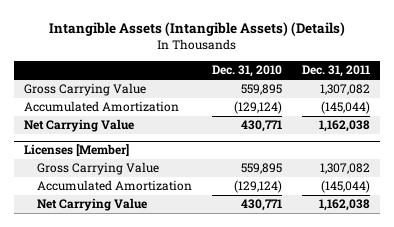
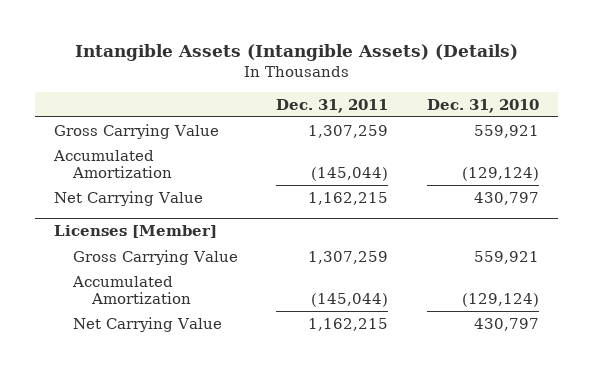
- | Dec. 31, 2010 | Dec. 31, 2011
+ | Dec. 31, 2011 | Dec. 31, 2010
- Gross Carrying Value | 559,895 | 1,307,082
+ Gross Carrying Value | 1,307,259 | 559,921
- Net Carrying Value | 430,771 | 1,162,038
+ Net Carrying Value | 1,162,215 | 430,797
@ Licenses [Member]
- Gross Carrying Value | 559,895 | 1,307,082
+ Gross Carrying Value | 1,307,259 | 559,921
- Net Carrying Value | 430,771 | 1,162,038
+ Net Carrying Value | 1,162,215 | 430,797

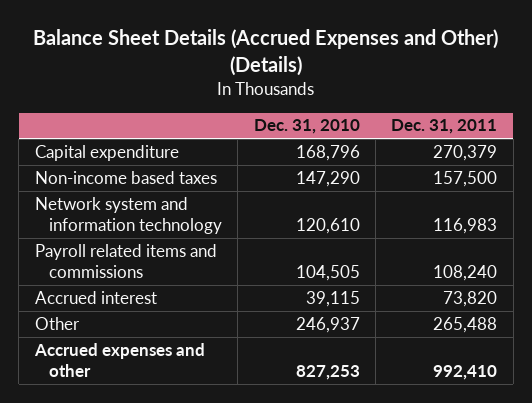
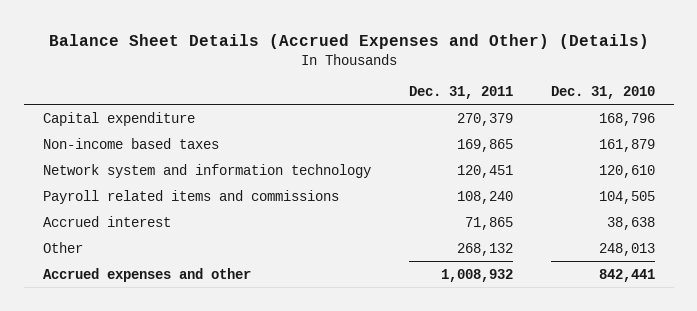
- | Dec. 31, 2010 | Dec. 31, 2011
+ | Dec. 31, 2011 | Dec. 31, 2010
- Non-income based taxes | 147,290 | 157,500
- Network system and information technology | 120,610 | 116,983
+ Non-income based taxes | 169,865 | 161,879
+ Network system and information technology | 120,451 | 120,610
- Accrued interest | 39,115 | 73,820
- Other | 246,937 | 265,488
- Accrued expenses and other | 827,253 | 992,410
+ Accrued interest | 71,865 | 38,638
+ Other | 268,132 | 248,013
+ Accrued expenses and other | 1,008,932 | 842,441

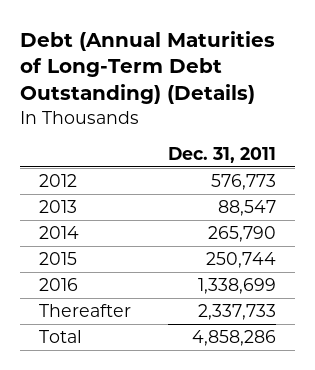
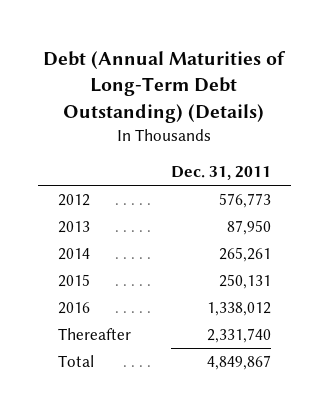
- 2013 | 88,547
- 2014 | 265,790
- 2015 | 250,744
- 2016 | 1,338,699
- Thereafter | 2,337,733
- Total | 4,858,286
+ 2013 | 87,950
+ 2014 | 265,261
+ 2015 | 250,131
+ 2016 | 1,338,012
+ Thereafter | 2,331,740
+ Total | 4,849,867

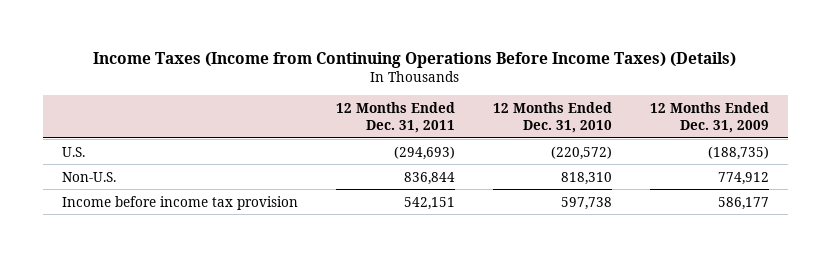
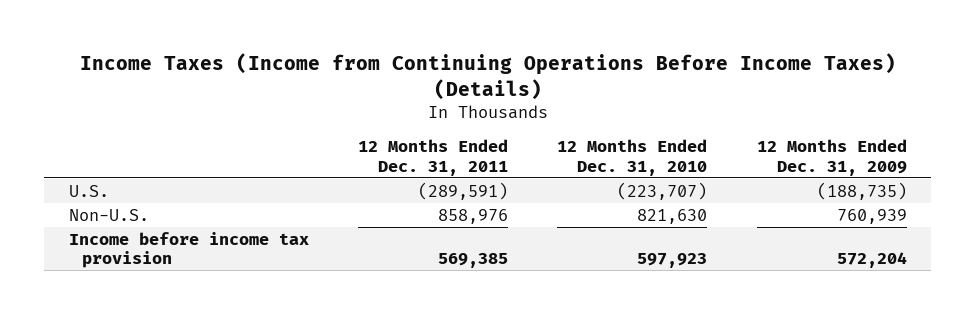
- U.S. | (294,693) | (220,572) | (188,735)
- Non-U.S. | 836,844 | 818,310 | 774,912
- Income before income tax provision | 542,151 | 597,738 | 586,177
+ U.S. | (289,591) | (223,707) | (188,735)
+ Non-U.S. | 858,976 | 821,630 | 760,939
+ Income before income tax provision | 569,385 | 597,923 | 572,204

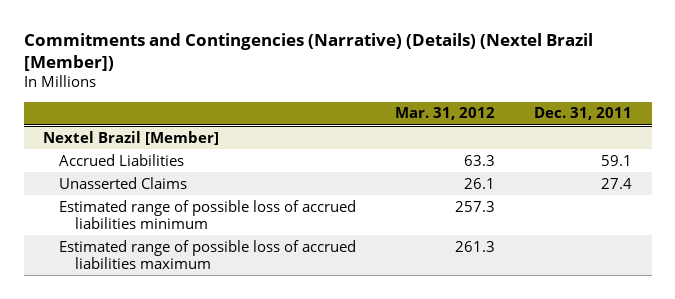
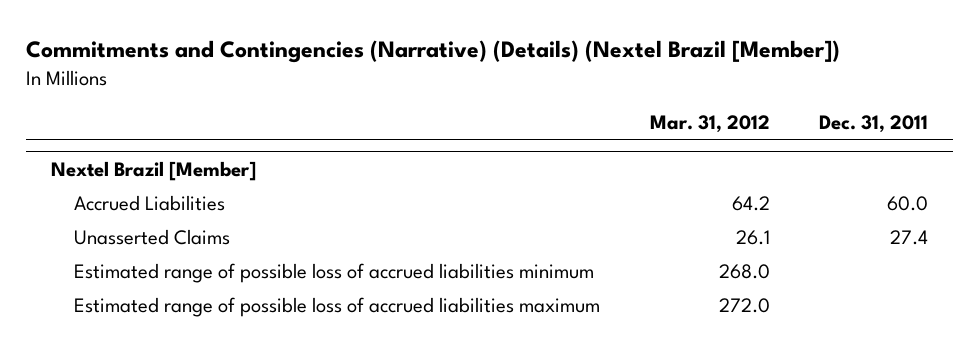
@ Nextel Brazil [Member]
- Accrued Liabilities | 63.3 | 59.1
+ Accrued Liabilities | 64.2 | 60.0
- Estimated range of possible loss of accrued liabilities minimum | 257.3 |
- Estimated range of possible loss of accrued liabilities maximum | 261.3 |
+ Estimated range of possible loss of accrued liabilities minimum | 268.0 |
+ Estimated range of possible loss of accrued liabilities maximum | 272.0 |

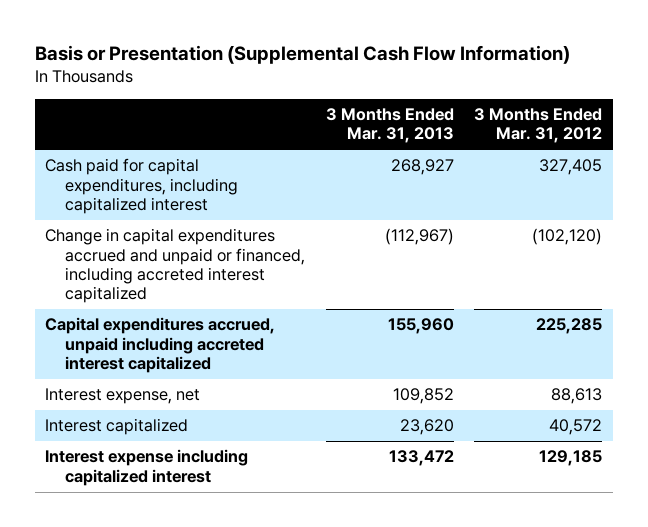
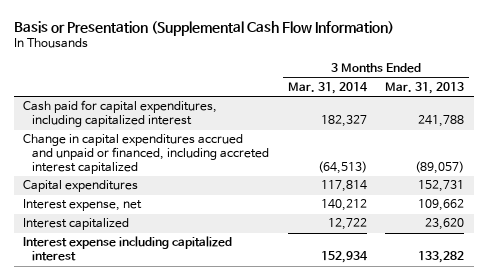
- | 3 Months Ended Mar. 31, 2013 | 3 Months Ended Mar. 31, 2012
+ | 3 Months Ended Mar. 31, 2014 | 3 Months Ended Mar. 31, 2013
- Cash paid for capital expenditures, including capitalized interest | 268,927 | 327,405
- Change in capital expenditures accrued and unpaid or financed, including accreted interest capitalized | (112,967) | (102,120)
- Capital expenditures accrued, unpaid including accreted interest capitalized | 155,960 | 225,285
- Interest expense, net | 109,852 | 88,613
+ Cash paid for capital expenditures, including capitalized interest | 182,327 | 241,788
+ Change in capital expenditures accrued and unpaid or financed, including accreted interest capitalized | (64,513) | (89,057)
+ Capital expenditures | 117,814 | 152,731
+ Interest expense, net | 140,212 | 109,662
- Interest expense including capitalized interest | 133,472 | 129,185
+ Interest expense including capitalized interest | 152,934 | 133,282

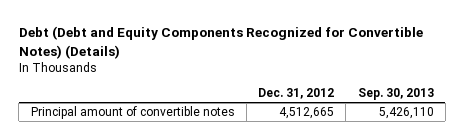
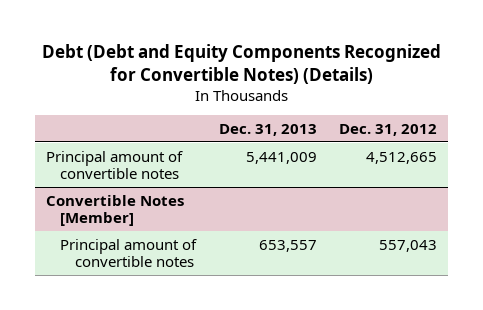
- | Dec. 31, 2012 | Sep. 30, 2013
+ | Dec. 31, 2013 | Dec. 31, 2012
+ Convertible Notes [Member]
+ Principal amount of convertible notes | 653,557 | 557,043

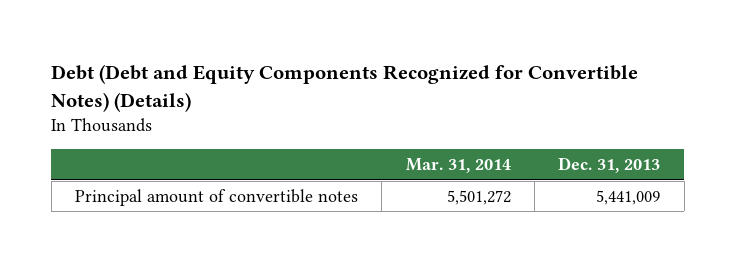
- | Dec. 31, 2013 | Dec. 31, 2012
+ | Mar. 31, 2014 | Dec. 31, 2013
- Convertible Notes [Member]
- Principal amount of convertible notes | 653,557 | 557,043

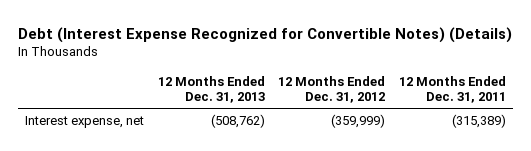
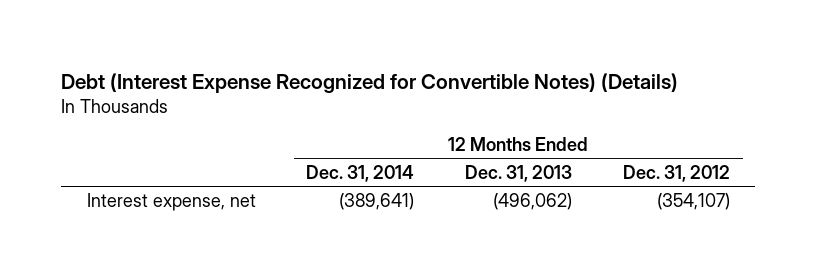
- | 12 Months Ended Dec. 31, 2013 | 12 Months Ended Dec. 31, 2012 | 12 Months Ended Dec. 31, 2011
+ | 12 Months Ended Dec. 31, 2014 | 12 Months Ended Dec. 31, 2013 | 12 Months Ended Dec. 31, 2012
- Interest expense, net | (508,762) | (359,999) | (315,389)
+ Interest expense, net | (389,641) | (496,062) | (354,107)

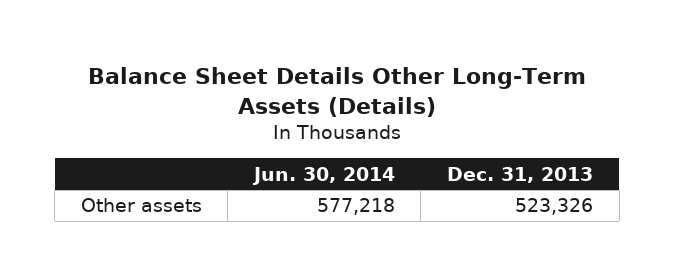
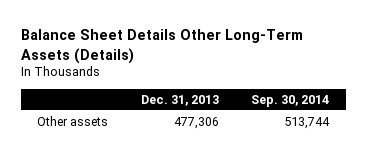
- | Jun. 30, 2014 | Dec. 31, 2013
+ | Dec. 31, 2013 | Sep. 30, 2014
- Other assets | 577,218 | 523,326
+ Other assets | 477,306 | 513,744

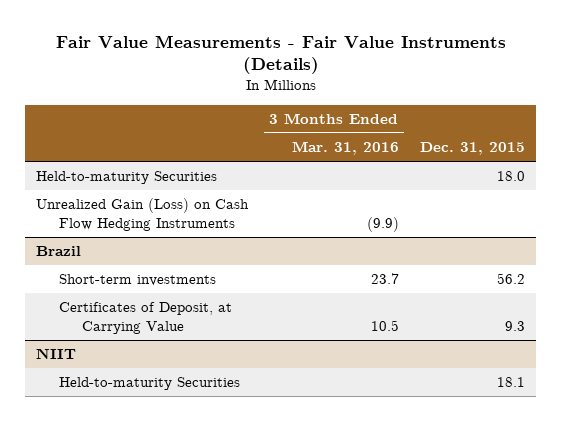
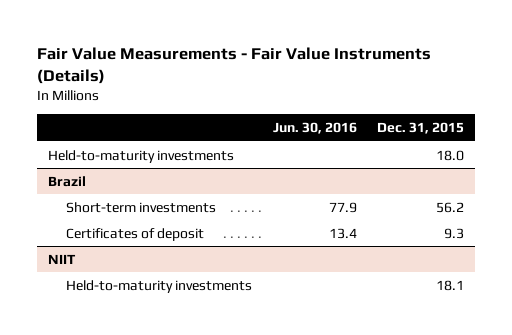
- | 3 Months Ended Mar. 31, 2016 | Dec. 31, 2015
+ | Jun. 30, 2016 | Dec. 31, 2015
- Held-to-maturity Securities | | 18.0
- Unrealized Gain (Loss) on Cash Flow Hedging Instruments | (9.9) |
+ Held-to-maturity investments | | 18.0
@ Brazil
- Certificates of Deposit, at Carrying Value | 10.5 | 9.3
+ Certificates of deposit | 13.4 | 9.3
@ NIIT
- Held-to-maturity Securities | | 18.1
+ Held-to-maturity investments | | 18.1

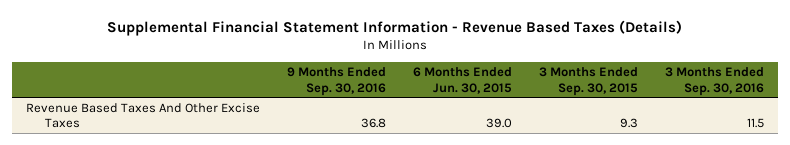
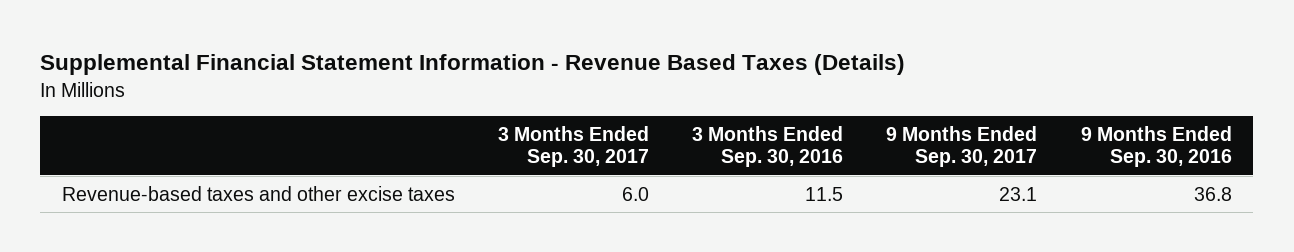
- | 9 Months Ended Sep. 30, 2016 | 6 Months Ended Jun. 30, 2015 | 3 Months Ended Sep. 30, 2015 | 3 Months Ended Sep. 30, 2016
+ | 3 Months Ended Sep. 30, 2017 | 3 Months Ended Sep. 30, 2016 | 9 Months Ended Sep. 30, 2017 | 9 Months Ended Sep. 30, 2016
- Revenue Based Taxes And Other Excise Taxes | 36.8 | 39.0 | 9.3 | 11.5
+ Revenue-based taxes and other excise taxes | 6.0 | 11.5 | 23.1 | 36.8

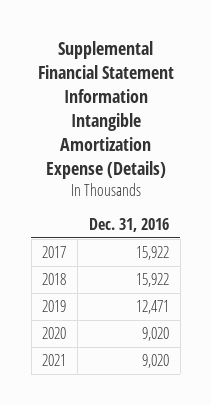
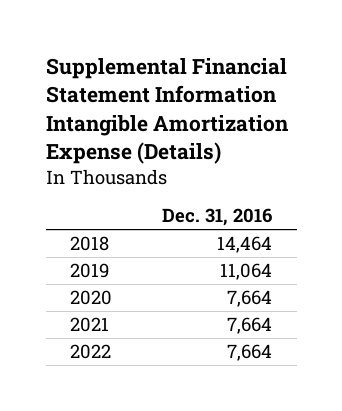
- 2017 | 15,922
- 2018 | 15,922
- 2019 | 12,471
- 2020 | 9,020
- 2021 | 9,020
+ 2018 | 14,464
+ 2019 | 11,064
+ 2020 | 7,664
+ 2021 | 7,664
+ 2022 | 7,664

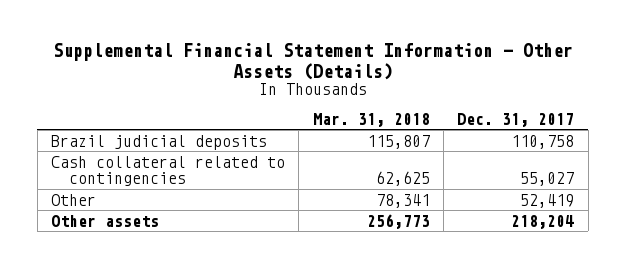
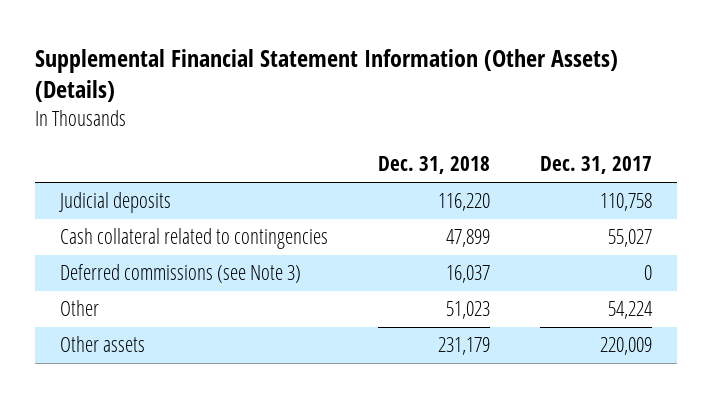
- Supplemental Financial Statement Information - Other Assets (Details)
+ Supplemental Financial Statement Information (Other Assets) (Details)
- | Mar. 31, 2018 | Dec. 31, 2017
+ | Dec. 31, 2018 | Dec. 31, 2017
- Brazil judicial deposits | 115,807 | 110,758
+ Judicial deposits | 116,220 | 110,758
- Other | 78,341 | 52,419
- Other assets | 256,773 | 218,204
+ Deferred commissions (see Note 3) | 16,037 | 0
+ Other | 51,023 | 54,224
+ Other assets | 231,179 | 220,009

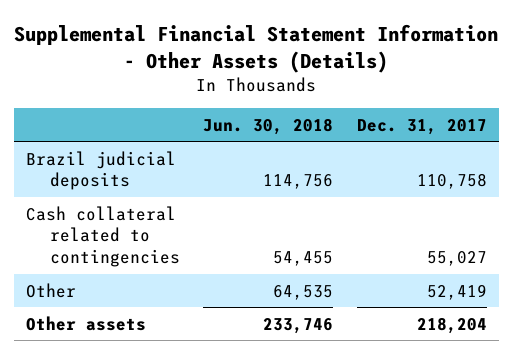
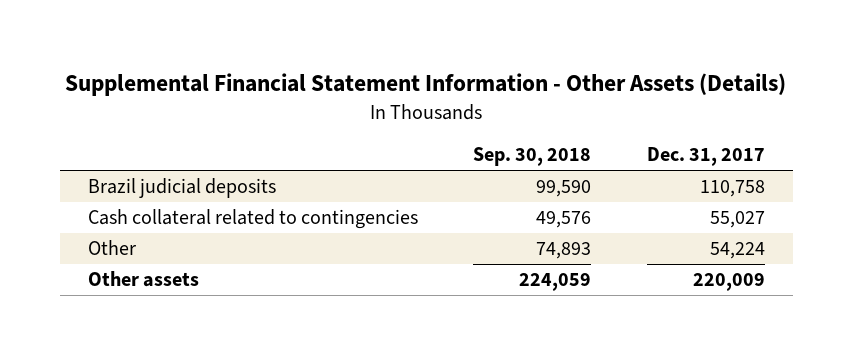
- | Jun. 30, 2018 | Dec. 31, 2017
+ | Sep. 30, 2018 | Dec. 31, 2017
- Other | 64,535 | 52,419
- Other assets | 233,746 | 218,204
+ Other | 74,893 | 54,224
+ Other assets | 224,059 | 220,009

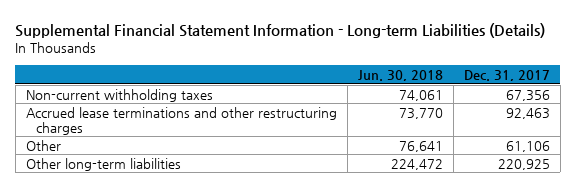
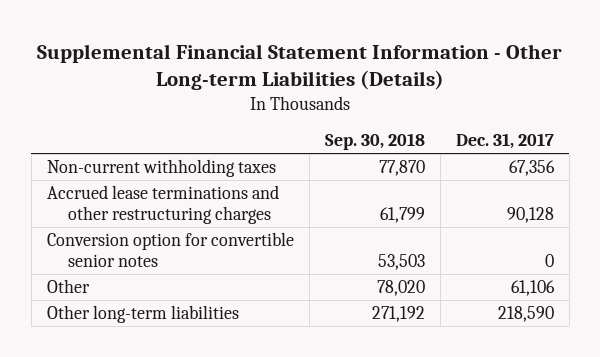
- Supplemental Financial Statement Information - Long-term Liabilities (Details)
+ Supplemental Financial Statement Information - Other Long-term Liabilities (Details)
- | Jun. 30, 2018 | Dec. 31, 2017
+ | Sep. 30, 2018 | Dec. 31, 2017
- Accrued lease terminations and other restructuring charges | 73,770 | 92,463
+ Accrued lease terminations and other restructuring charges | 61,799 | 90,128
+ Conversion option for convertible senior notes | 53,503 | 0
- Other long-term liabilities | 224,472 | 220,925
+ Other long-term liabilities | 271,192 | 218,590

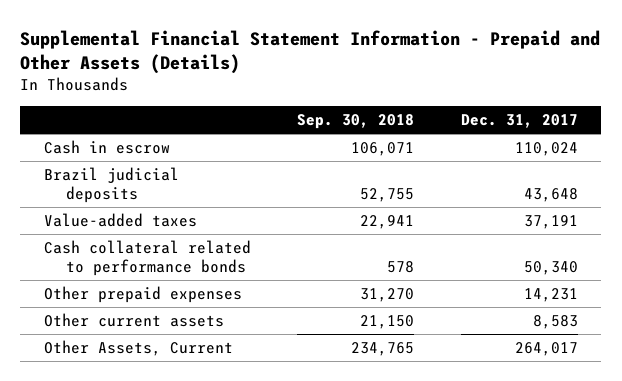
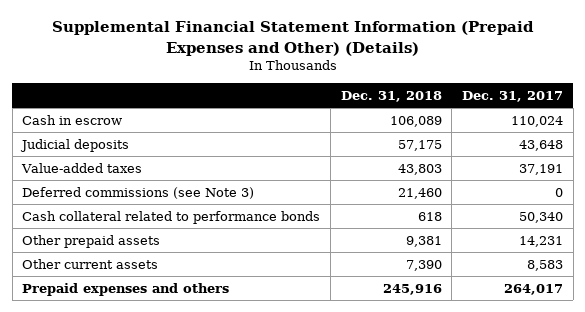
- Supplemental Financial Statement Information - Prepaid and Other Assets (Details)
+ Supplemental Financial Statement Information (Prepaid Expenses and Other) (Details)
- | Sep. 30, 2018 | Dec. 31, 2017
+ | Dec. 31, 2018 | Dec. 31, 2017
- Brazil judicial deposits | 52,755 | 43,648
+ Judicial deposits | 57,175 | 43,648
+ Deferred commissions (see Note 3) | 21,460 | 0
- Other prepaid expenses | 31,270 | 14,231
+ Other prepaid assets | 9,381 | 14,231
- Other Assets, Current | 234,765 | 264,017
+ Prepaid expenses and others | 245,916 | 264,017

